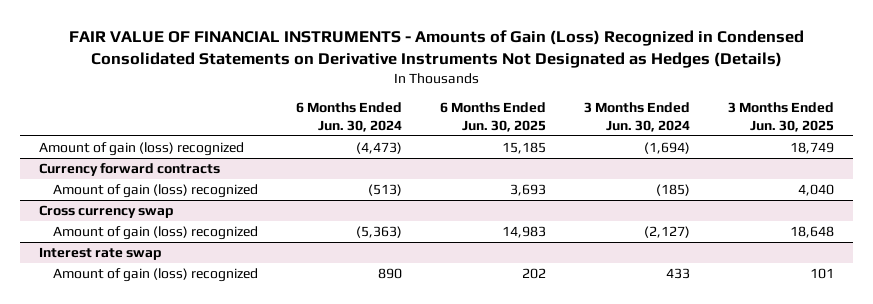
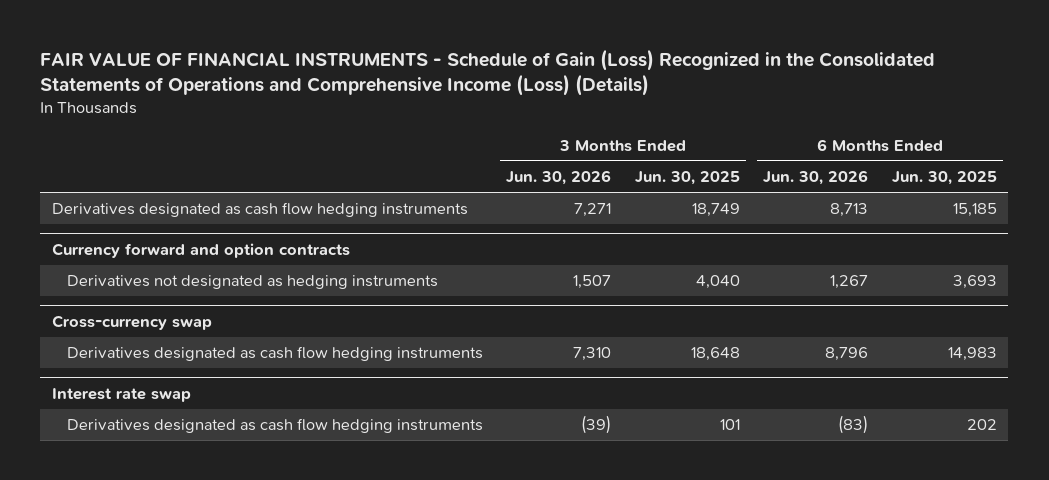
- FAIR VALUE OF FINANCIAL INSTRUMENTS - Amounts of Gain (Loss) Recognized in Condensed Consolidated Statements on Derivative Instruments Not Designated as Hedges (Details)
+ FAIR VALUE OF FINANCIAL INSTRUMENTS - Schedule of Gain (Loss) Recognized in the Consolidated Statements of Operations and Comprehensive Income (Loss) (Details)
- | 6 Months Ended Jun. 30, 2024 | 6 Months Ended Jun. 30, 2025 | 3 Months Ended Jun. 30, 2024 | 3 Months Ended Jun. 30, 2025
+ | 3 Months Ended Jun. 30, 2026 | 3 Months Ended Jun. 30, 2025 | 6 Months Ended Jun. 30, 2026 | 6 Months Ended Jun. 30, 2025
- Amount of gain (loss) recognized | (4,473) | 15,185 | (1,694) | 18,749
- Currency forward contracts
- Amount of gain (loss) recognized | (513) | 3,693 | (185) | 4,040
- Cross currency swap
- Amount of gain (loss) recognized | (5,363) | 14,983 | (2,127) | 18,648
+ Derivatives designated as cash flow hedging instruments | 7,271 | 18,749 | 8,713 | 15,185
+ Currency forward and option contracts
+ Derivatives not designated as hedging instruments | 1,507 | 4,040 | 1,267 | 3,693
+ Cross-currency swap
+ Derivatives designated as cash flow hedging instruments | 7,310 | 18,648 | 8,796 | 14,983
@ Interest rate swap
- Amount of gain (loss) recognized | 890 | 202 | 433 | 101
+ Derivatives designated as cash flow hedging instruments | (39) | 101 | (83) | 202

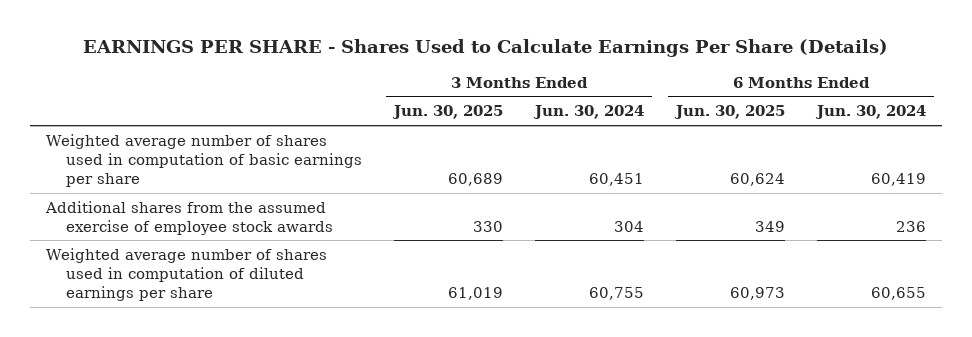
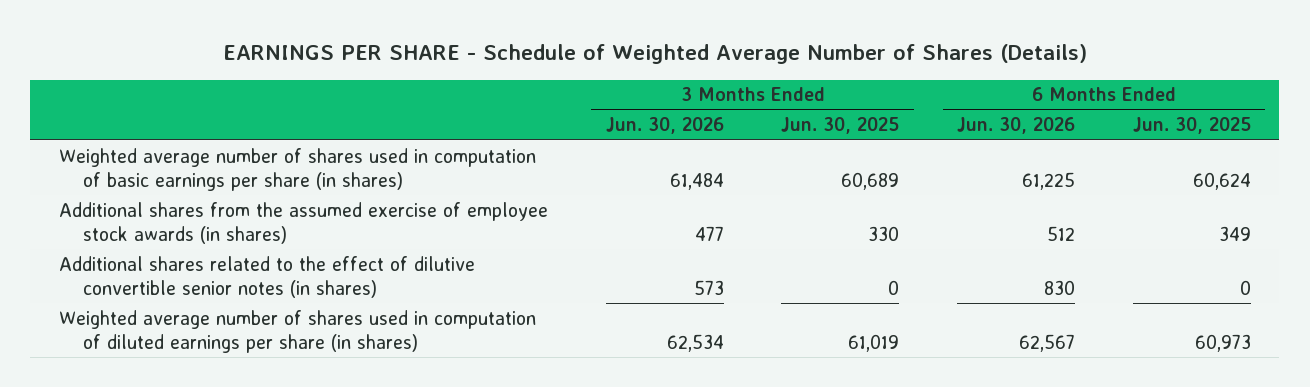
- EARNINGS PER SHARE - Shares Used to Calculate Earnings Per Share (Details)
+ EARNINGS PER SHARE - Schedule of Weighted Average Number of Shares (Details)
- | 3 Months Ended Jun. 30, 2025 | 3 Months Ended Jun. 30, 2024 | 6 Months Ended Jun. 30, 2025 | 6 Months Ended Jun. 30, 2024
+ | 3 Months Ended Jun. 30, 2026 | 3 Months Ended Jun. 30, 2025 | 6 Months Ended Jun. 30, 2026 | 6 Months Ended Jun. 30, 2025
- Weighted average number of shares used in computation of basic earnings per share | 60,689 | 60,451 | 60,624 | 60,419
- Additional shares from the assumed exercise of employee stock awards | 330 | 304 | 349 | 236
- Weighted average number of shares used in computation of diluted earnings per share | 61,019 | 60,755 | 60,973 | 60,655
+ Weighted average number of shares used in computation of basic earnings per share (in shares) | 61,484 | 60,689 | 61,225 | 60,624
+ Additional shares from the assumed exercise of employee stock awards (in shares) | 477 | 330 | 512 | 349
+ Additional shares related to the effect of dilutive convertible senior notes (in shares) | 573 | 0 | 830 | 0
+ Weighted average number of shares used in computation of diluted earnings per share (in shares) | 62,534 | 61,019 | 62,567 | 60,973

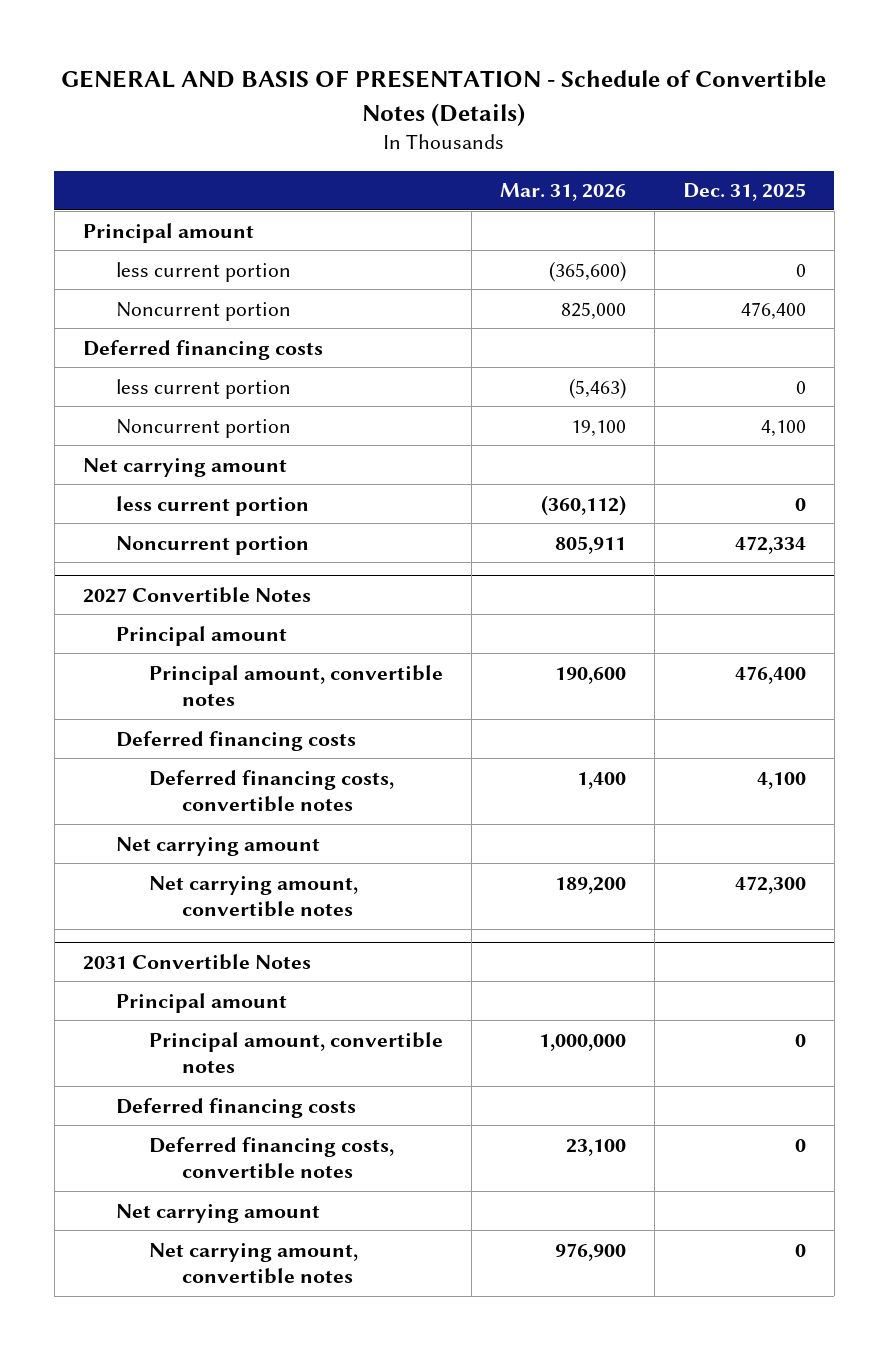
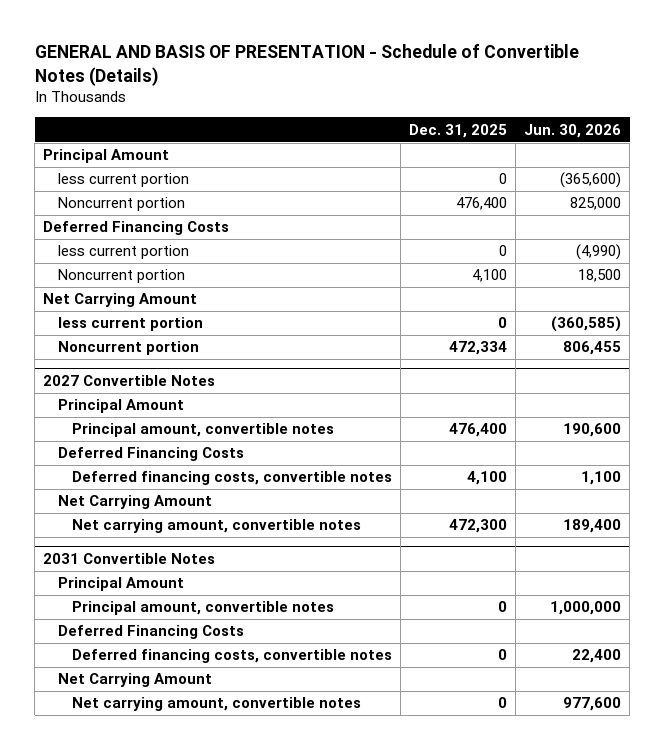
- | Mar. 31, 2026 | Dec. 31, 2025
+ | Dec. 31, 2025 | Jun. 30, 2026
- Principal amount
+ Principal Amount
- Deferred financing costs
+ Deferred Financing Costs
- Net carrying amount
+ Net Carrying Amount
@ 2027 Convertible Notes
- Principal amount
+ Principal Amount
- Deferred financing costs
+ Deferred Financing Costs
- Net carrying amount
+ Net Carrying Amount
@ 2031 Convertible Notes
- Principal amount
+ Principal Amount
- Deferred financing costs
+ Deferred Financing Costs
- Net carrying amount
+ Net Carrying Amount

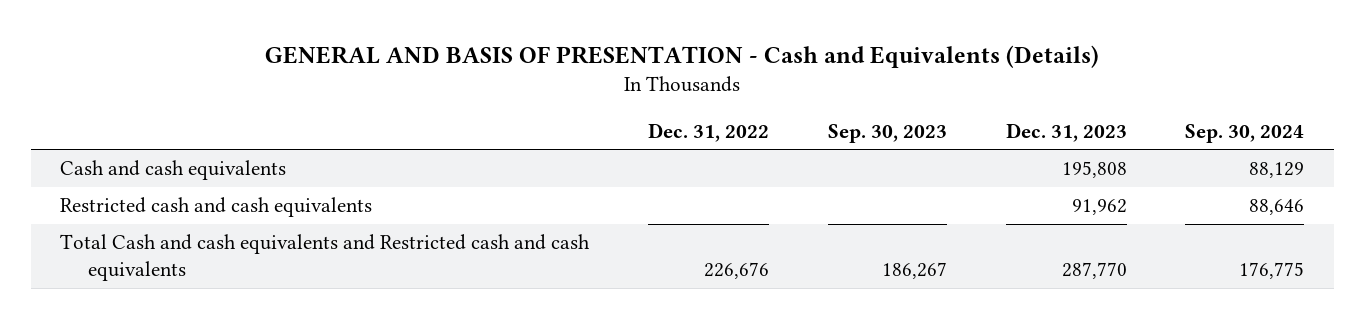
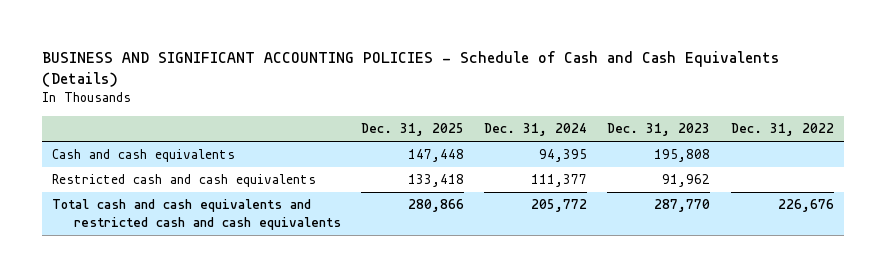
- GENERAL AND BASIS OF PRESENTATION - Cash and Equivalents (Details)
+ BUSINESS AND SIGNIFICANT ACCOUNTING POLICIES - Schedule of Cash and Cash Equivalents (Details)
- | Dec. 31, 2022 | Sep. 30, 2023 | Dec. 31, 2023 | Sep. 30, 2024
+ | Dec. 31, 2025 | Dec. 31, 2024 | Dec. 31, 2023 | Dec. 31, 2022
- Total Cash and cash equivalents and Restricted cash and cash equivalents | 226,676 | 186,267 | 287,770 | 176,775
+ Total cash and cash equivalents and restricted cash and cash equivalents | 280,866 | 205,772 | 287,770 | 226,676

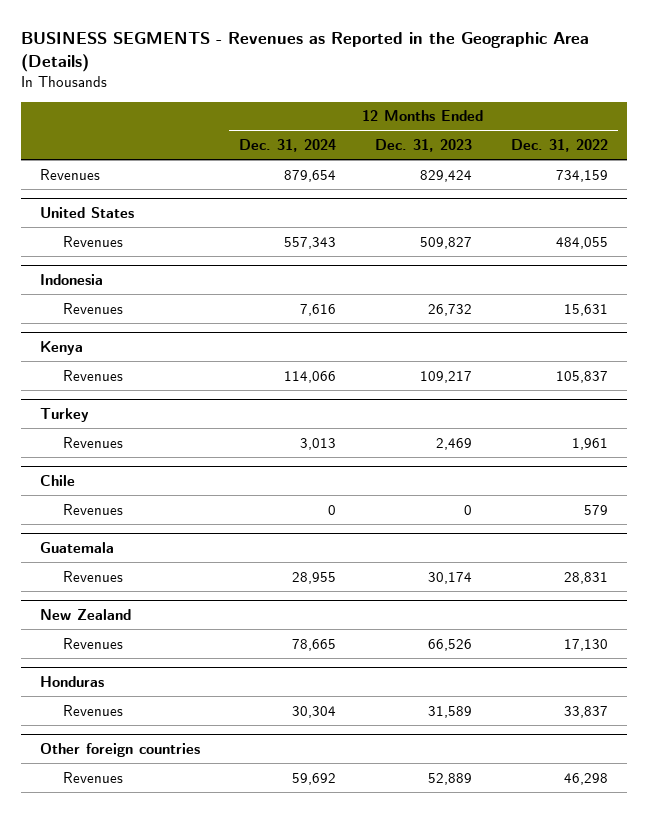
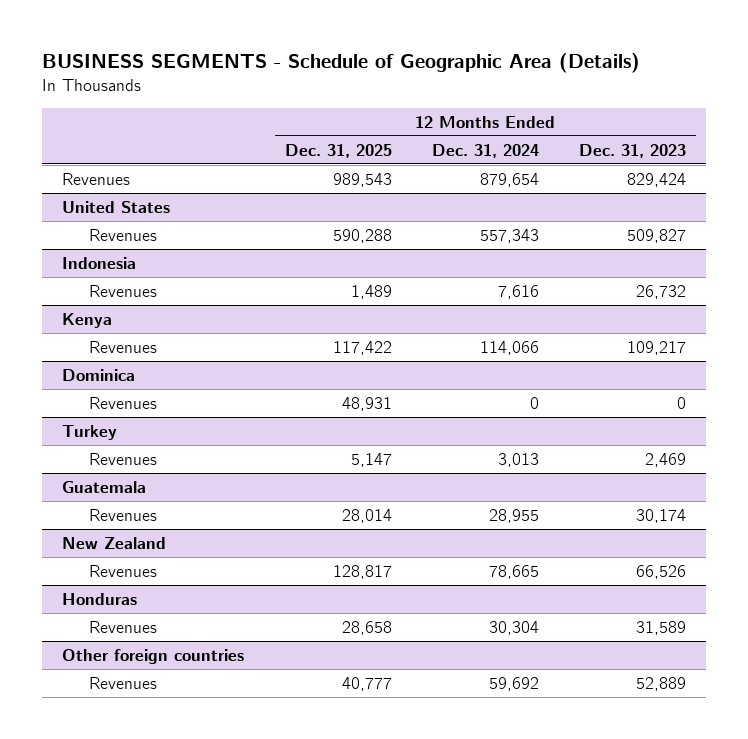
- BUSINESS SEGMENTS - Revenues as Reported in the Geographic Area (Details)
+ BUSINESS SEGMENTS - Schedule of Geographic Area (Details)
- | 12 Months Ended Dec. 31, 2024 | 12 Months Ended Dec. 31, 2023 | 12 Months Ended Dec. 31, 2022
+ | 12 Months Ended Dec. 31, 2025 | 12 Months Ended Dec. 31, 2024 | 12 Months Ended Dec. 31, 2023
+ Dominica
+ Revenues | 48,931 | 0 | 0
- Chile
- Revenues | 0 | 0 | 579

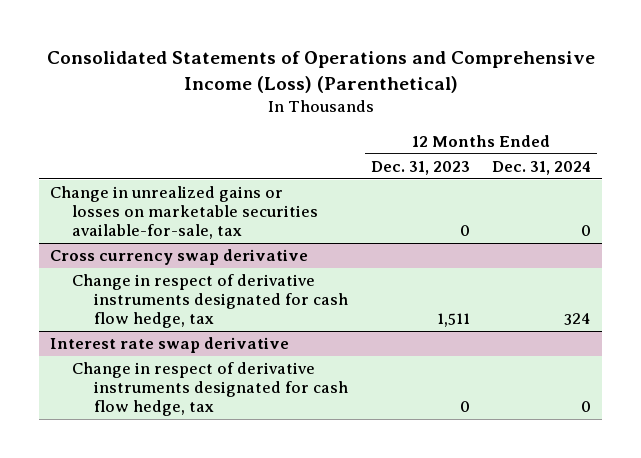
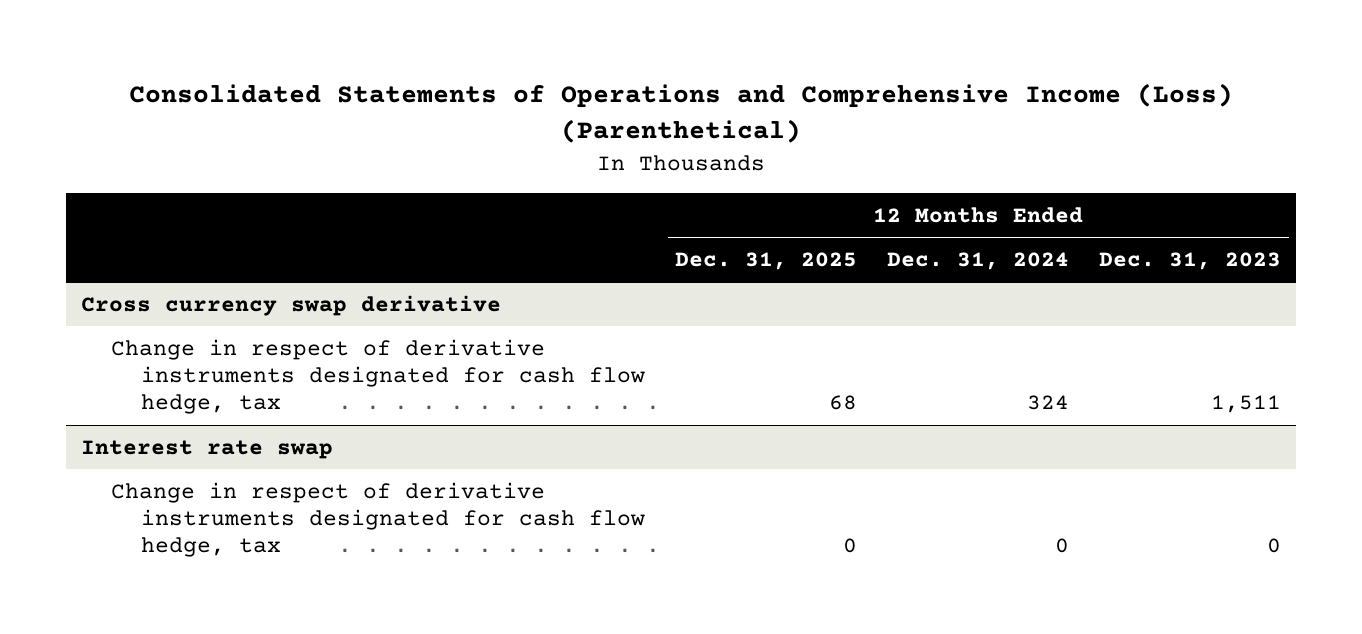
- | 12 Months Ended Dec. 31, 2023 | 12 Months Ended Dec. 31, 2024
+ | 12 Months Ended Dec. 31, 2025 | 12 Months Ended Dec. 31, 2024 | 12 Months Ended Dec. 31, 2023
- Change in unrealized gains or losses on marketable securities available-for-sale, tax | 0 | 0
- Interest rate swap derivative
+ Interest rate swap

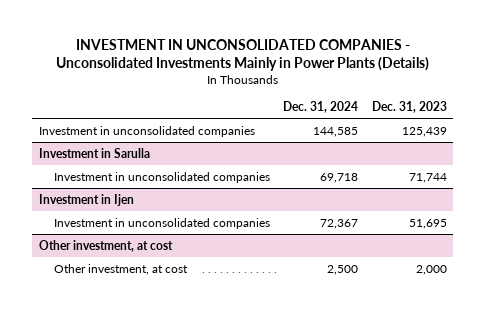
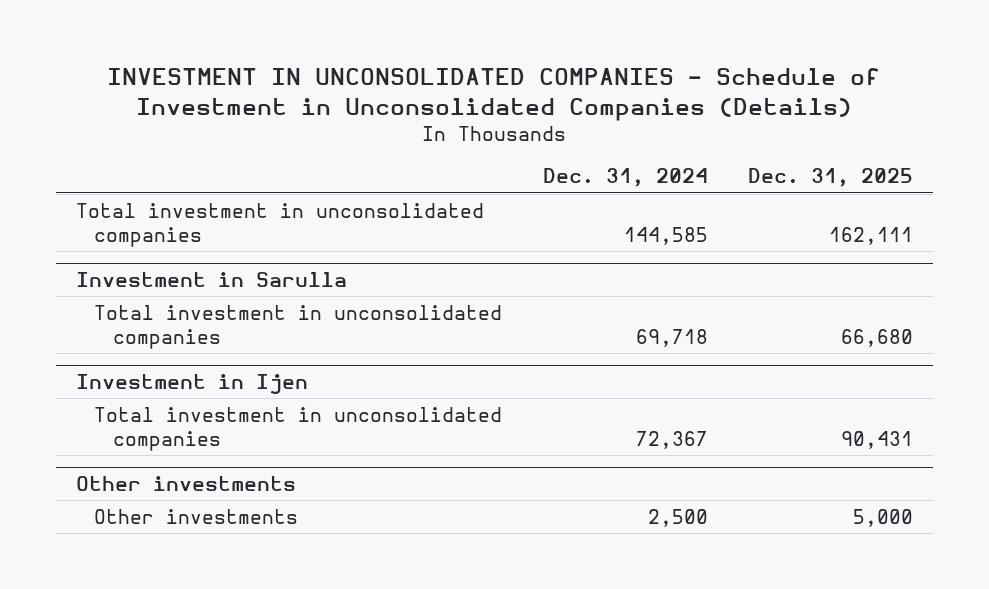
- INVESTMENT IN UNCONSOLIDATED COMPANIES - Unconsolidated Investments Mainly in Power Plants (Details)
+ INVESTMENT IN UNCONSOLIDATED COMPANIES - Schedule of Investment in Unconsolidated Companies (Details)
- | Dec. 31, 2024 | Dec. 31, 2023
+ | Dec. 31, 2024 | Dec. 31, 2025
- Investment in unconsolidated companies | 144,585 | 125,439
+ Total investment in unconsolidated companies | 144,585 | 162,111
@ Investment in Sarulla
- Investment in unconsolidated companies | 69,718 | 71,744
+ Total investment in unconsolidated companies | 69,718 | 66,680
@ Investment in Ijen
- Investment in unconsolidated companies | 72,367 | 51,695
- Other investment, at cost
- Other investment, at cost | 2,500 | 2,000
@ Investment in Ijen
+ Total investment in unconsolidated companies | 72,367 | 90,431
+ Other investments
+ Other investments | 2,500 | 5,000

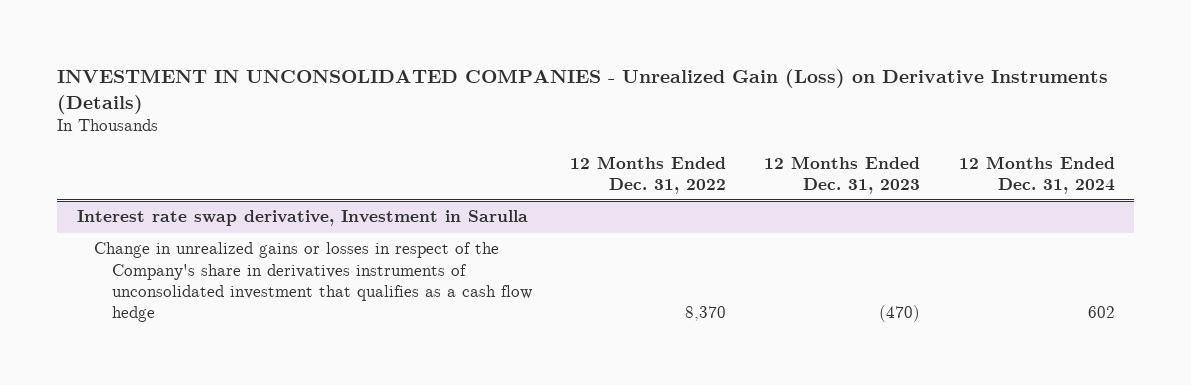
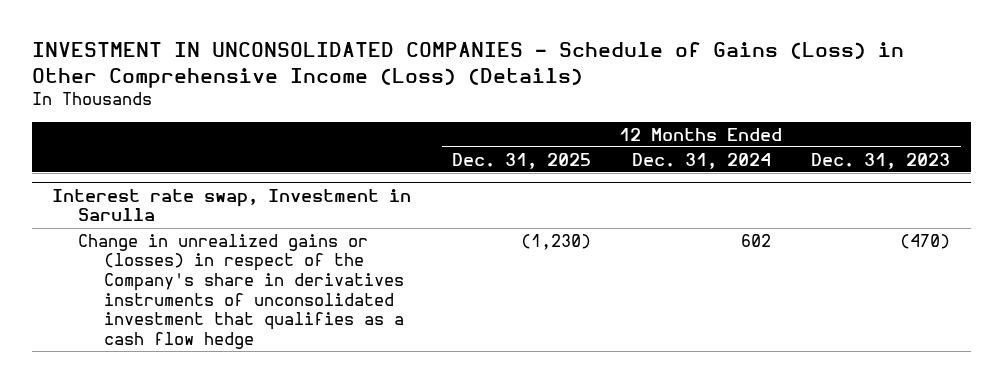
- INVESTMENT IN UNCONSOLIDATED COMPANIES - Unrealized Gain (Loss) on Derivative Instruments (Details)
+ INVESTMENT IN UNCONSOLIDATED COMPANIES - Schedule of Gains (Loss) in Other Comprehensive Income (Loss) (Details)
- | 12 Months Ended Dec. 31, 2022 | 12 Months Ended Dec. 31, 2023 | 12 Months Ended Dec. 31, 2024
+ | 12 Months Ended Dec. 31, 2025 | 12 Months Ended Dec. 31, 2024 | 12 Months Ended Dec. 31, 2023
- Interest rate swap derivative, Investment in Sarulla
- Change in unrealized gains or losses in respect of the Company's share in derivatives instruments of unconsolidated investment that qualifies as a cash flow hedge | 8,370 | (470) | 602
+ Interest rate swap, Investment in Sarulla
+ Change in unrealized gains or (losses) in respect of the Company's share in derivatives instruments of unconsolidated investment that qualifies as a cash flow hedge | (1,230) | 602 | (470)

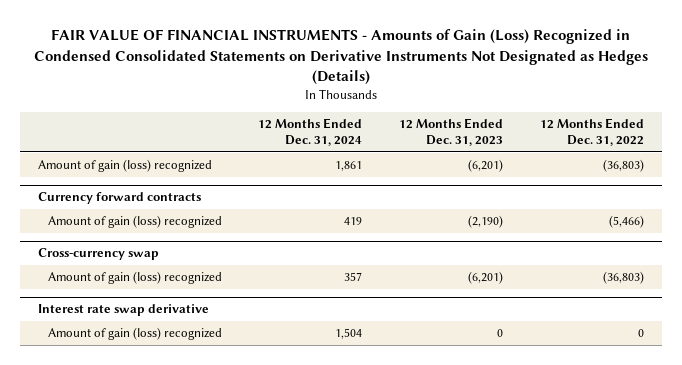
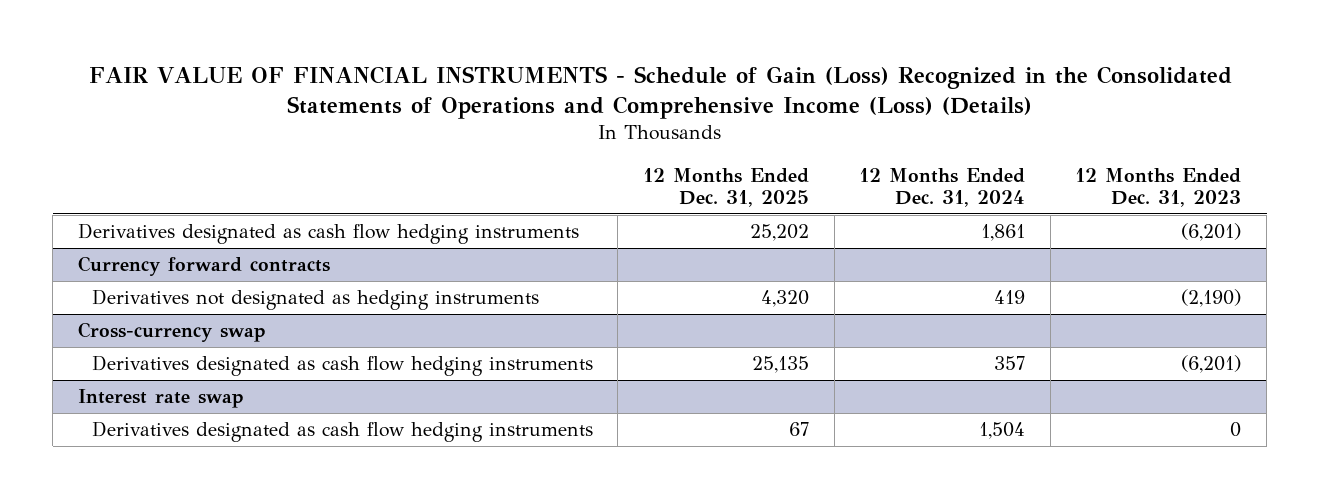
- FAIR VALUE OF FINANCIAL INSTRUMENTS - Amounts of Gain (Loss) Recognized in Condensed Consolidated Statements on Derivative Instruments Not Designated as Hedges (Details)
+ FAIR VALUE OF FINANCIAL INSTRUMENTS - Schedule of Gain (Loss) Recognized in the Consolidated Statements of Operations and Comprehensive Income (Loss) (Details)
- | 12 Months Ended Dec. 31, 2024 | 12 Months Ended Dec. 31, 2023 | 12 Months Ended Dec. 31, 2022
+ | 12 Months Ended Dec. 31, 2025 | 12 Months Ended Dec. 31, 2024 | 12 Months Ended Dec. 31, 2023
- Amount of gain (loss) recognized | 1,861 | (6,201) | (36,803)
+ Derivatives designated as cash flow hedging instruments | 25,202 | 1,861 | (6,201)
@ Currency forward contracts
- Amount of gain (loss) recognized | 419 | (2,190) | (5,466)
+ Derivatives not designated as hedging instruments | 4,320 | 419 | (2,190)
@ Cross-currency swap
- Amount of gain (loss) recognized | 357 | (6,201) | (36,803)
- Interest rate swap derivative
- Amount of gain (loss) recognized | 1,504 | 0 | 0
@ Cross-currency swap
+ Derivatives designated as cash flow hedging instruments | 25,135 | 357 | (6,201)
+ Interest rate swap
+ Derivatives designated as cash flow hedging instruments | 67 | 1,504 | 0

